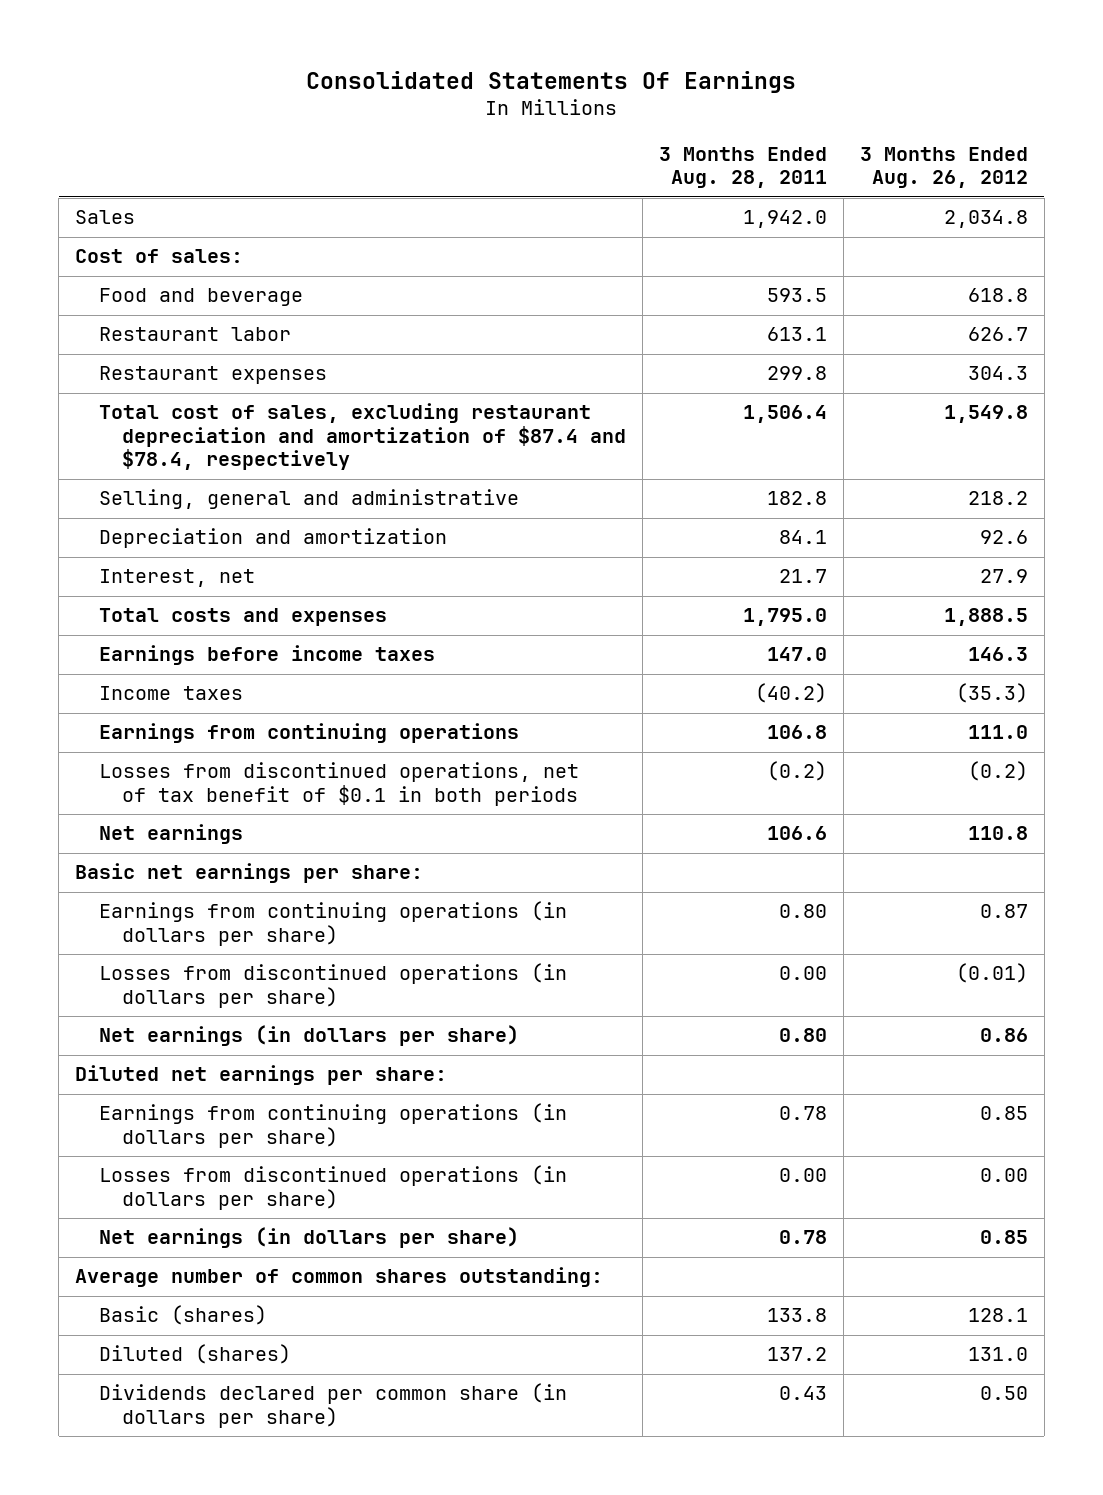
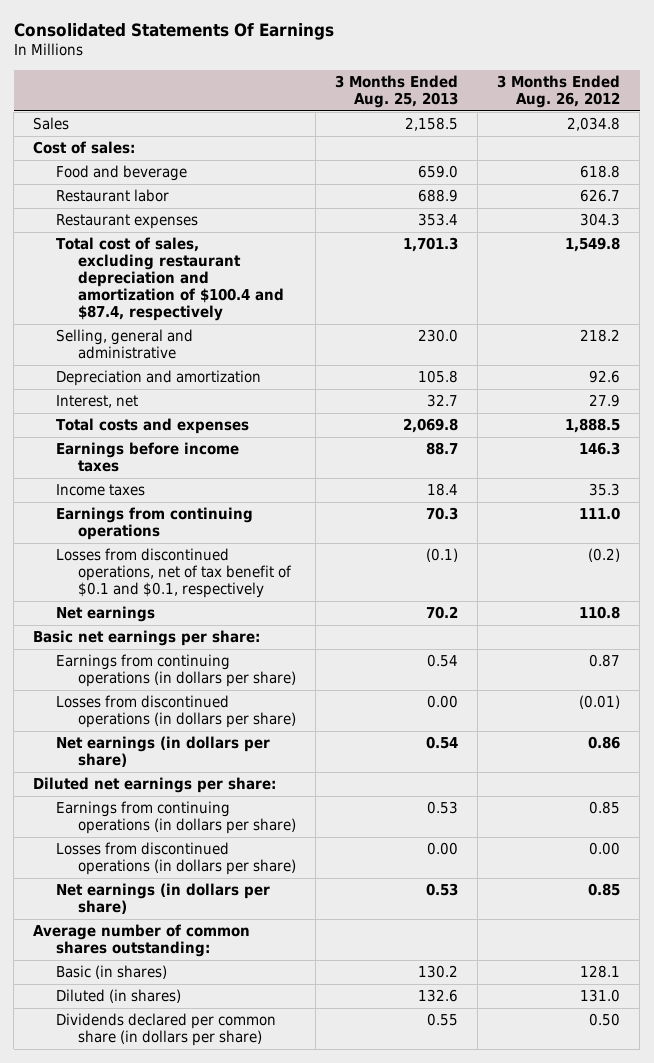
- | 3 Months Ended Aug. 28, 2011 | 3 Months Ended Aug. 26, 2012
+ | 3 Months Ended Aug. 25, 2013 | 3 Months Ended Aug. 26, 2012
- Total cost of sales, excluding restaurant depreciation and amortization of $87.4 and $78.4, respectively | 1,506.4 | 1,549.8
+ Total cost of sales, excluding restaurant depreciation and amortization of $100.4 and $87.4, respectively | 1,701.3 | 1,549.8
- Income taxes | (40.2) | (35.3)
+ Income taxes | 18.4 | 35.3
- Losses from discontinued operations, net of tax benefit of $0.1 in both periods | (0.2) | (0.2)
+ Losses from discontinued operations, net of tax benefit of $0.1 and $0.1, respectively | (0.1) | (0.2)
- Basic (shares) | 133.8 | 128.1
- Diluted (shares) | 137.2 | 131.0
+ Basic (in shares) | 130.2 | 128.1
+ Diluted (in shares) | 132.6 | 131.0

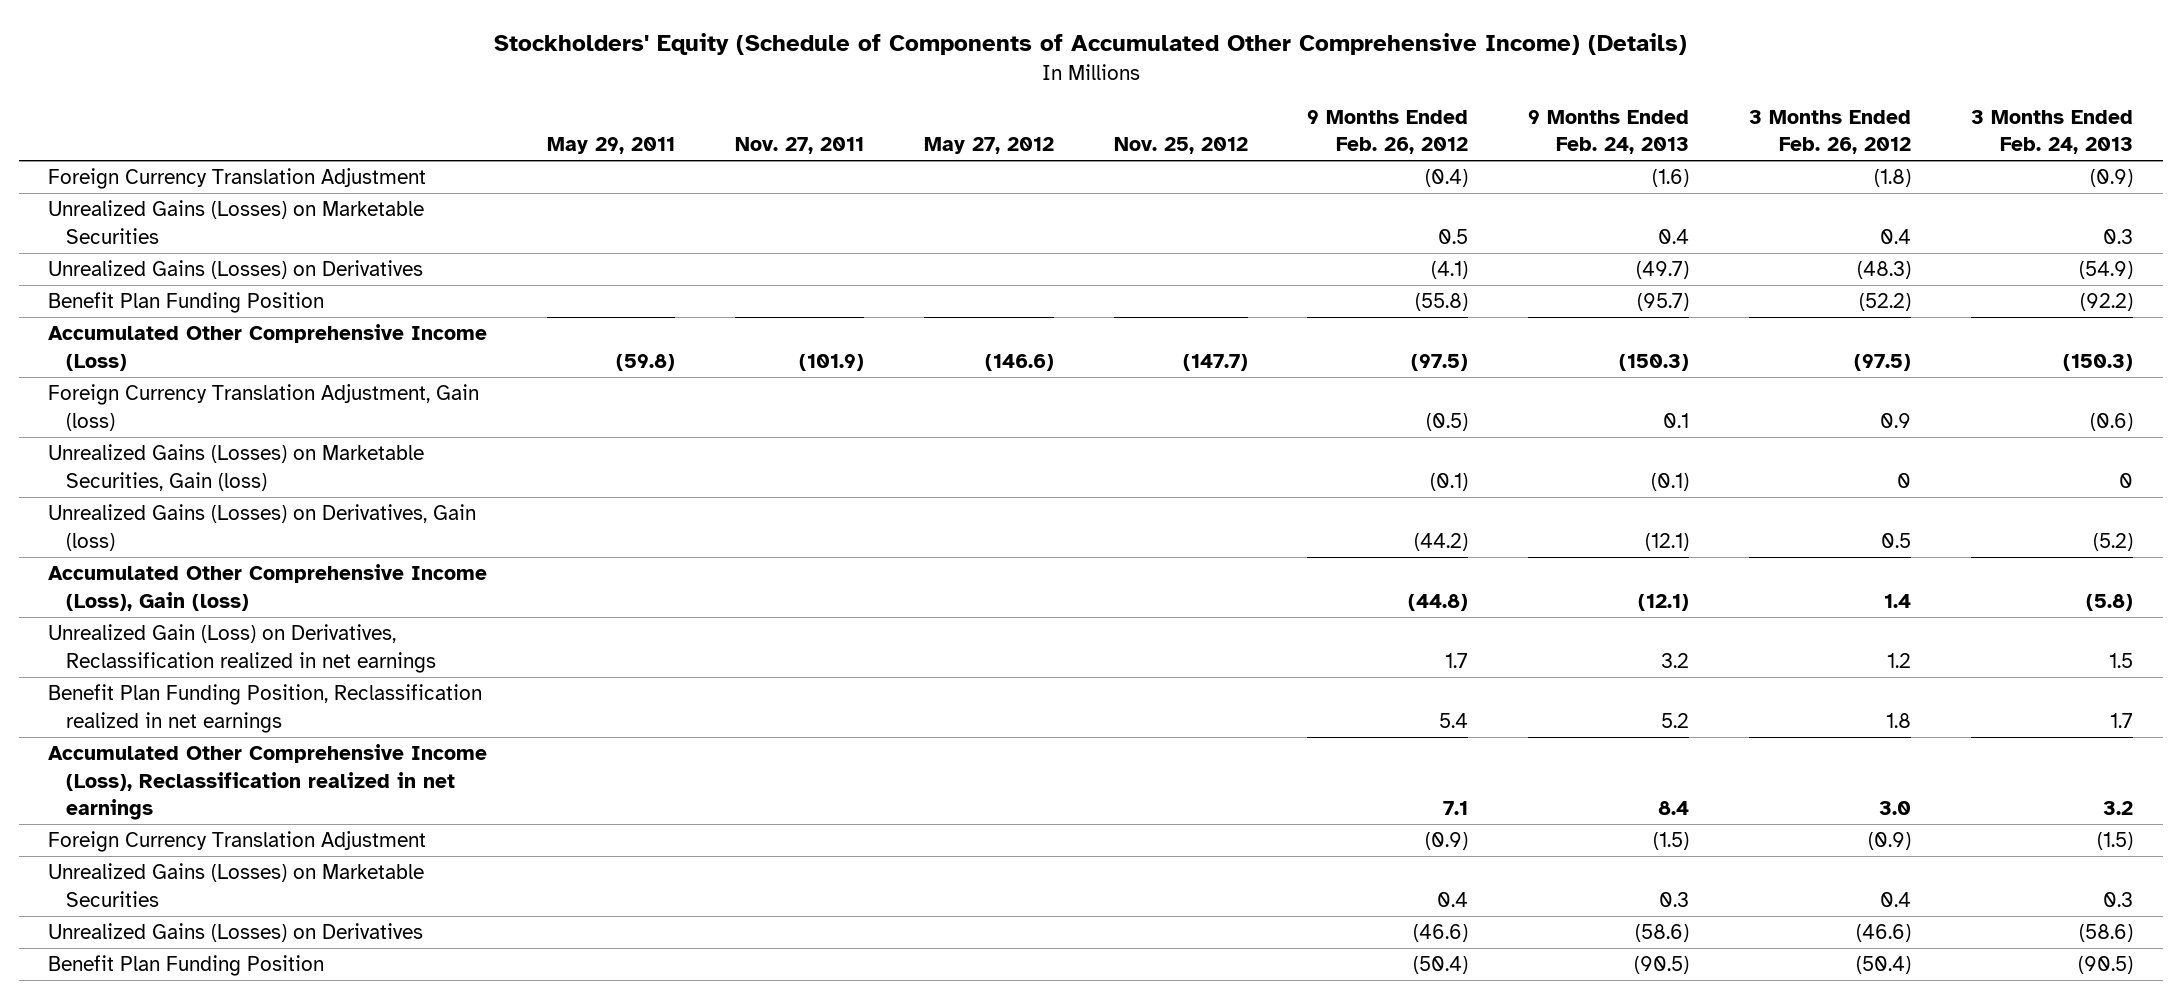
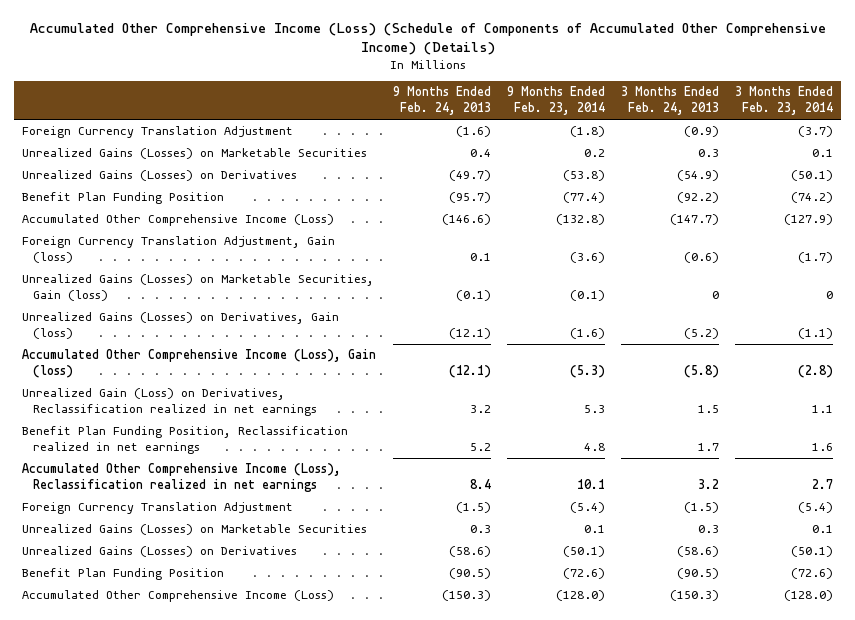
- Stockholders' Equity (Schedule of Components of Accumulated Other Comprehensive Income) (Details)
+ Accumulated Other Comprehensive Income (Loss) (Schedule of Components of Accumulated Other Comprehensive Income) (Details)
- | May 29, 2011 | Nov. 27, 2011 | May 27, 2012 | Nov. 25, 2012 | 9 Months Ended Feb. 26, 2012 | 9 Months Ended Feb. 24, 2013 | 3 Months Ended Feb. 26, 2012 | 3 Months Ended Feb. 24, 2013
+ | 9 Months Ended Feb. 24, 2013 | 9 Months Ended Feb. 23, 2014 | 3 Months Ended Feb. 24, 2013 | 3 Months Ended Feb. 23, 2014
+ Accumulated Other Comprehensive Income (Loss) | (146.6) | (132.8) | (147.7) | (127.9)
moved down: Accumulated Other Comprehensive Income (Loss) | (150.3) | (128.0) | (150.3) | (128.0)

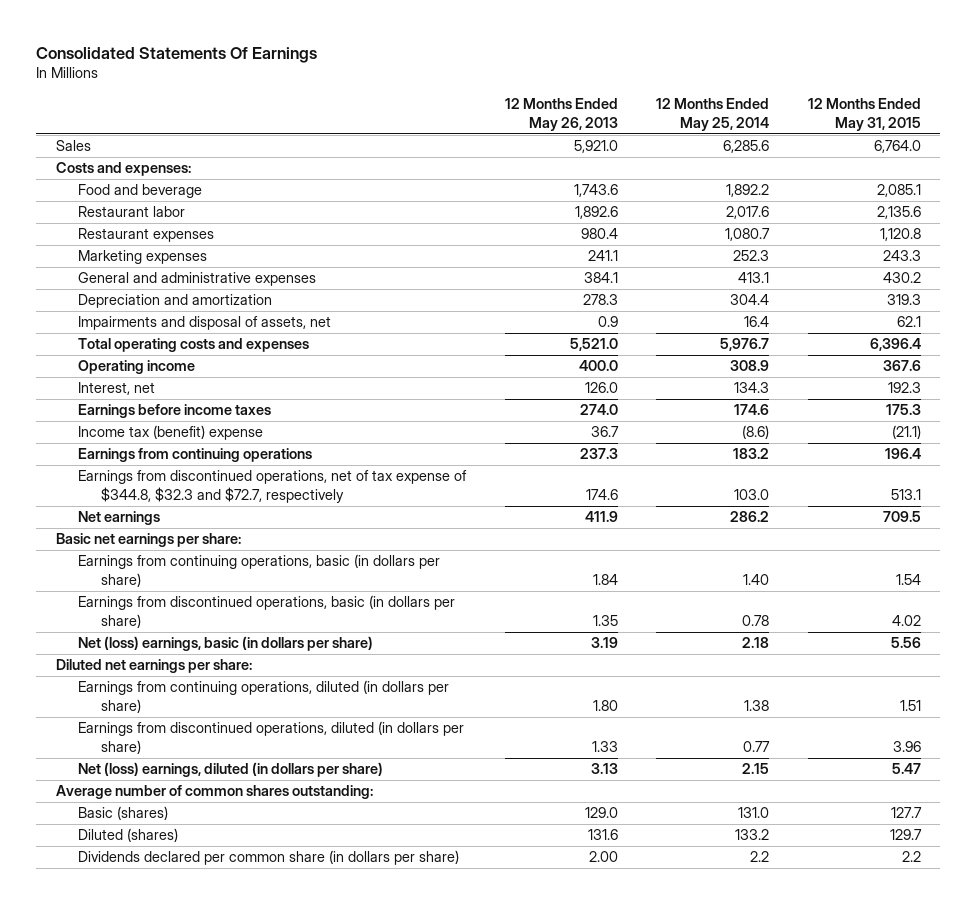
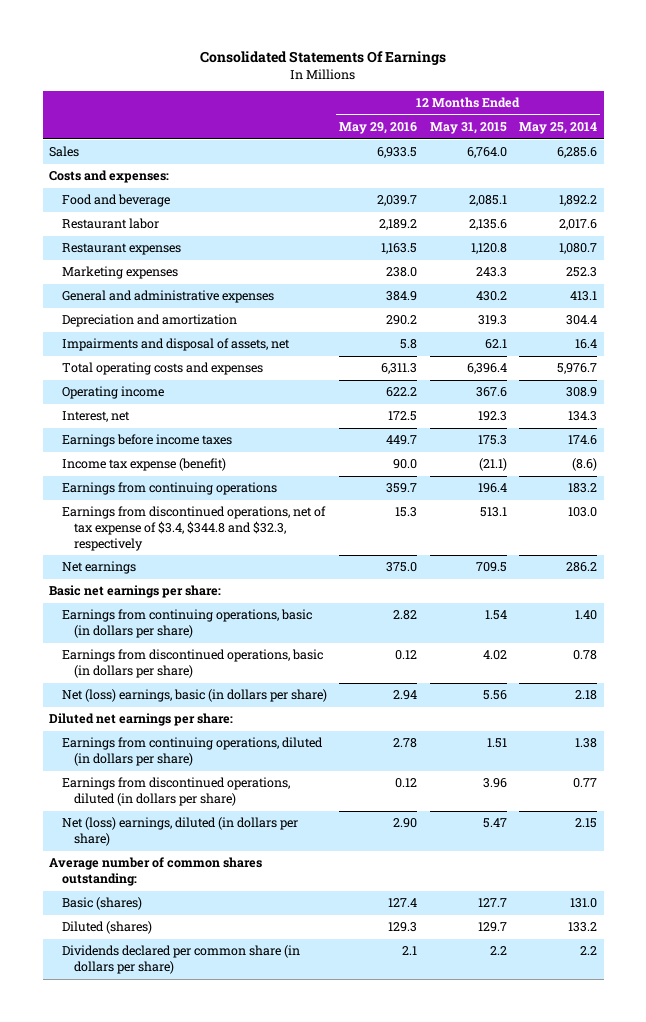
- | 12 Months Ended May 26, 2013 | 12 Months Ended May 25, 2014 | 12 Months Ended May 31, 2015
+ | 12 Months Ended May 29, 2016 | 12 Months Ended May 31, 2015 | 12 Months Ended May 25, 2014
- Income tax (benefit) expense | 36.7 | (8.6) | (21.1)
+ Income tax expense (benefit) | 90.0 | (21.1) | (8.6)
- Earnings from discontinued operations, net of tax expense of $344.8, $32.3 and $72.7, respectively | 174.6 | 103.0 | 513.1
+ Earnings from discontinued operations, net of tax expense of $3.4, $344.8 and $32.3, respectively | 15.3 | 513.1 | 103.0

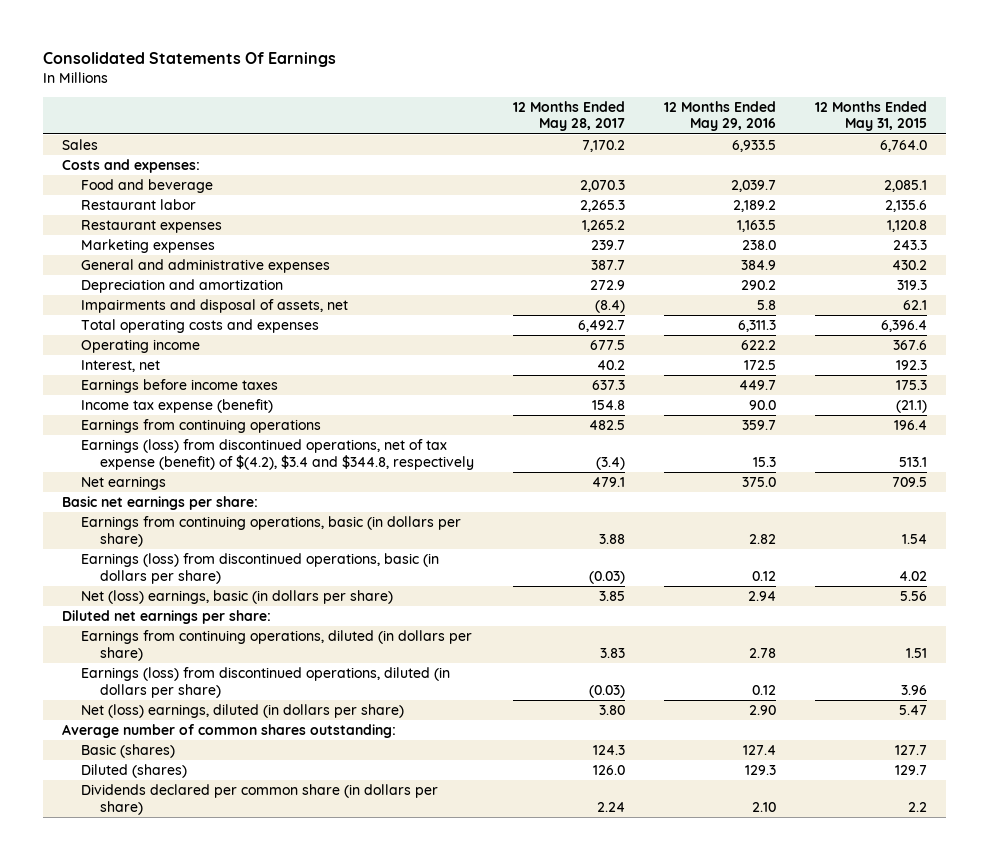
- | 12 Months Ended May 29, 2016 | 12 Months Ended May 31, 2015 | 12 Months Ended May 25, 2014
+ | 12 Months Ended May 28, 2017 | 12 Months Ended May 29, 2016 | 12 Months Ended May 31, 2015
- Earnings from discontinued operations, net of tax expense of $3.4, $344.8 and $32.3, respectively | 15.3 | 513.1 | 103.0
+ Earnings (loss) from discontinued operations, net of tax expense (benefit) of $(4.2), $3.4 and $344.8, respectively | (3.4) | 15.3 | 513.1
- Earnings from discontinued operations, basic (in dollars per share) | 0.12 | 4.02 | 0.78
+ Earnings (loss) from discontinued operations, basic (in dollars per share) | (0.03) | 0.12 | 4.02
- Earnings from discontinued operations, diluted (in dollars per share) | 0.12 | 3.96 | 0.77
+ Earnings (loss) from discontinued operations, diluted (in dollars per share) | (0.03) | 0.12 | 3.96
- Dividends declared per common share (in dollars per share) | 2.1 | 2.2 | 2.2
+ Dividends declared per common share (in dollars per share) | 2.24 | 2.10 | 2.2

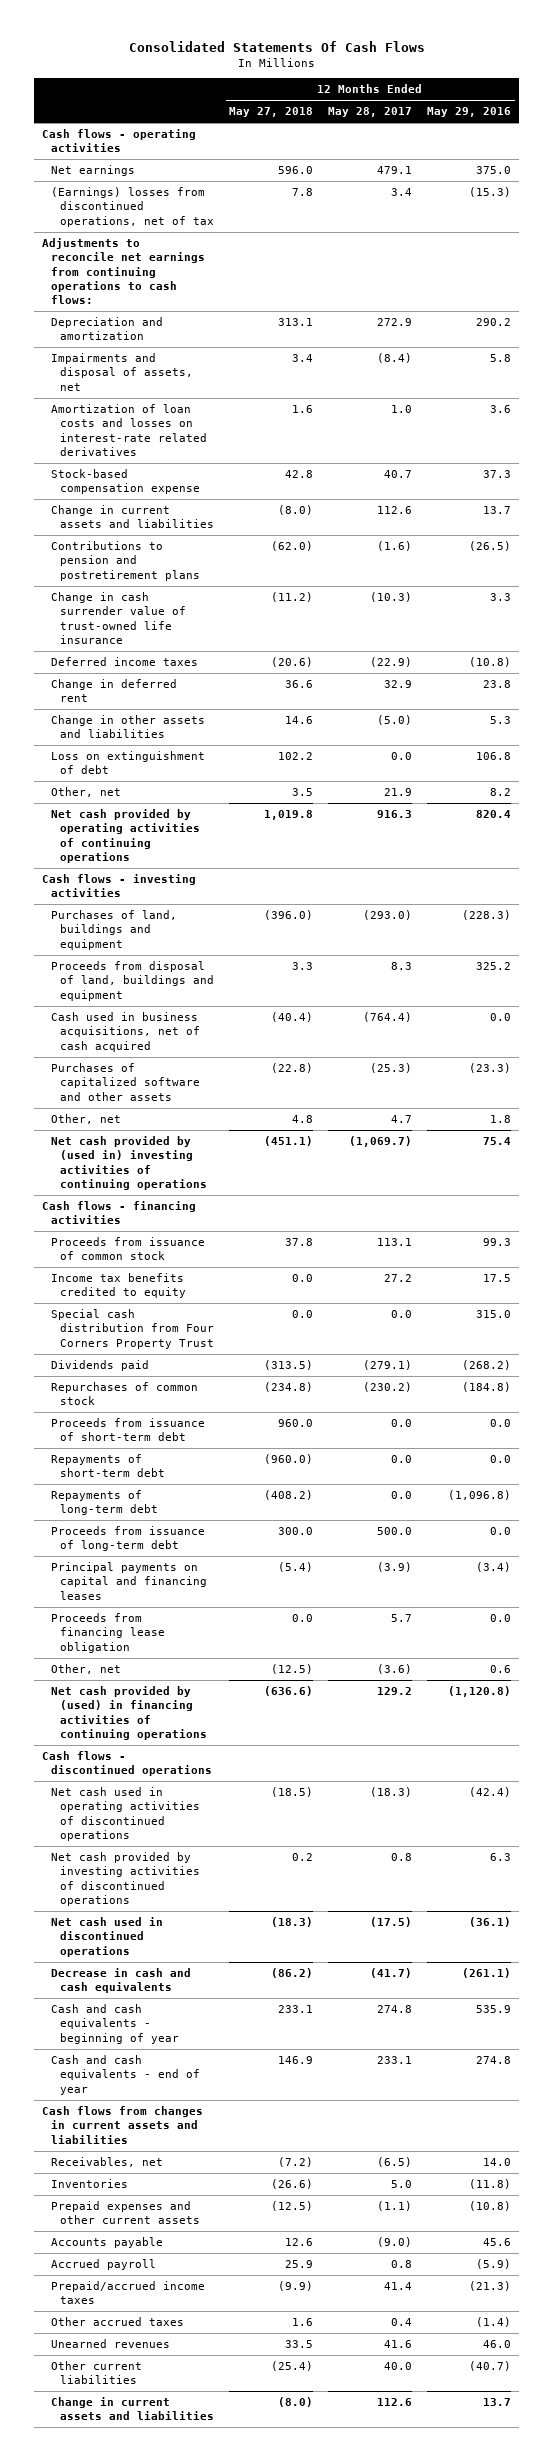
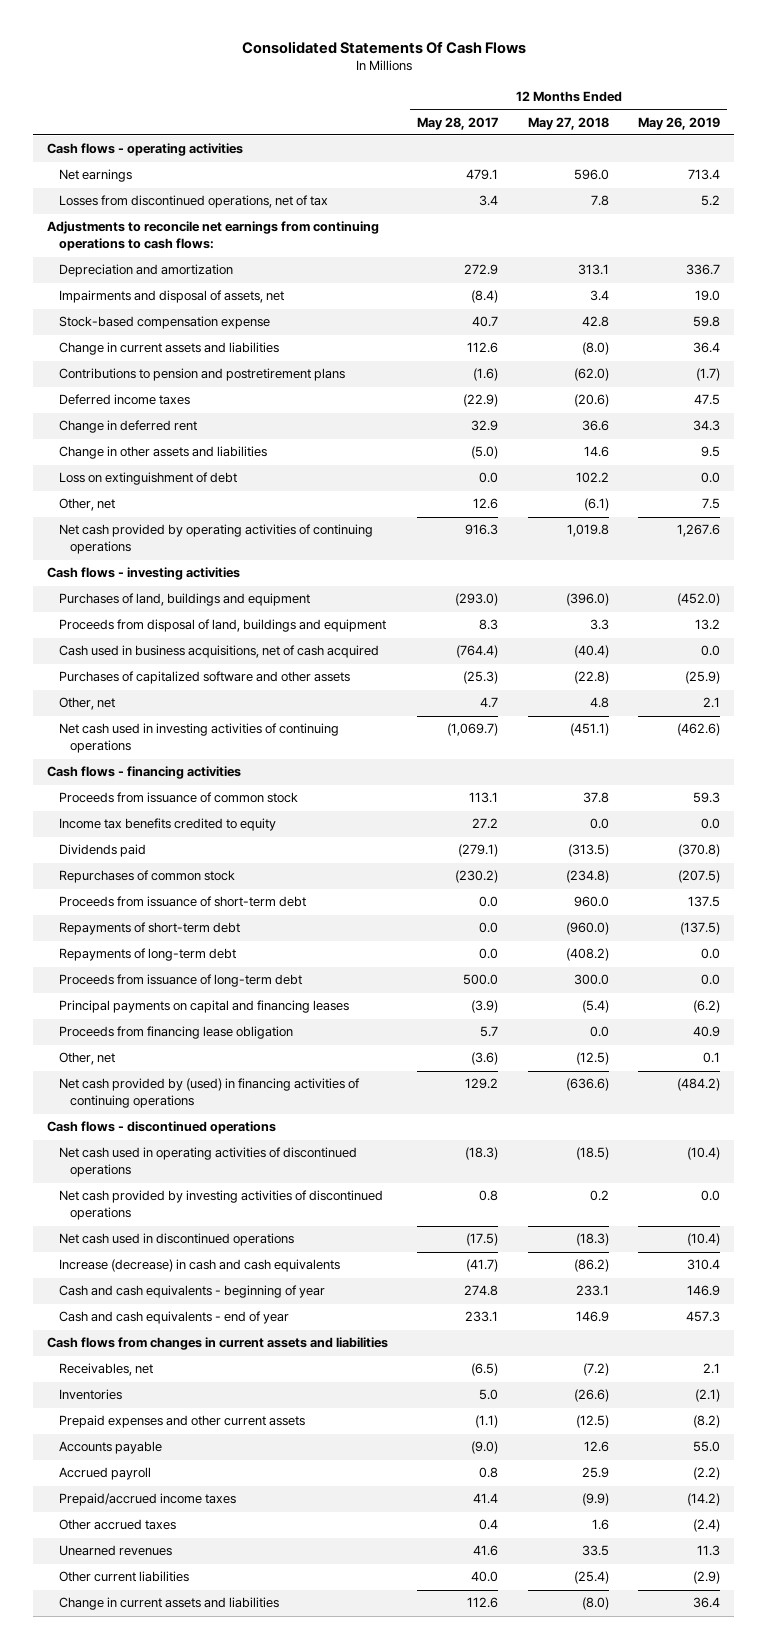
- | 12 Months Ended May 27, 2018 | 12 Months Ended May 28, 2017 | 12 Months Ended May 29, 2016
+ | 12 Months Ended May 28, 2017 | 12 Months Ended May 27, 2018 | 12 Months Ended May 26, 2019
- (Earnings) losses from discontinued operations, net of tax | 7.8 | 3.4 | (15.3)
+ Losses from discontinued operations, net of tax | 3.4 | 7.8 | 5.2
- Amortization of loan costs and losses on interest-rate related derivatives | 1.6 | 1.0 | 3.6
- Change in cash surrender value of trust-owned life insurance | (11.2) | (10.3) | 3.3
- Other, net | 3.5 | 21.9 | 8.2
+ Other, net | 12.6 | (6.1) | 7.5
- Net cash provided by (used in) investing activities of continuing operations | (451.1) | (1,069.7) | 75.4
+ Net cash used in investing activities of continuing operations | (1,069.7) | (451.1) | (462.6)
- Special cash distribution from Four Corners Property Trust | 0.0 | 0.0 | 315.0
- Decrease in cash and cash equivalents | (86.2) | (41.7) | (261.1)
+ Increase (decrease) in cash and cash equivalents | (41.7) | (86.2) | 310.4

